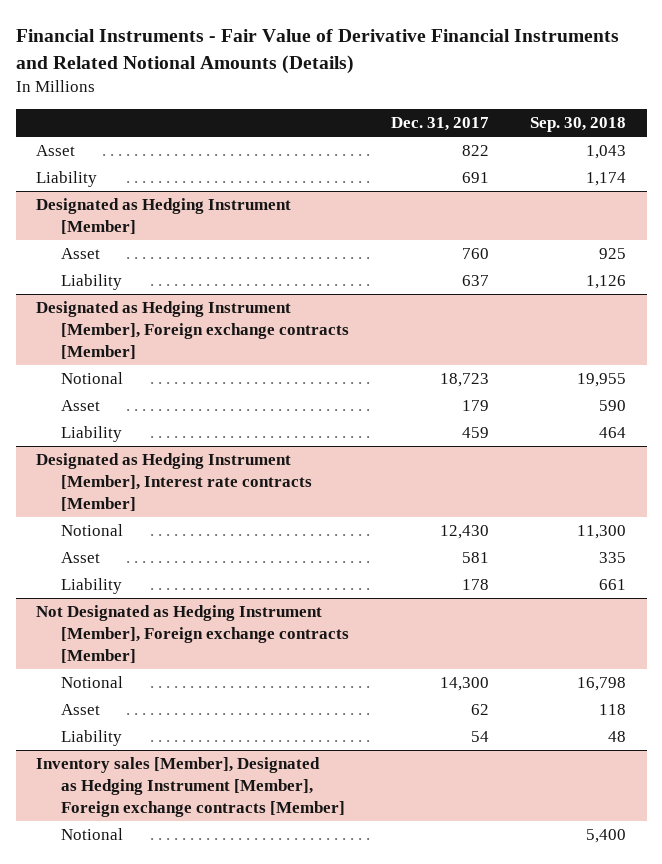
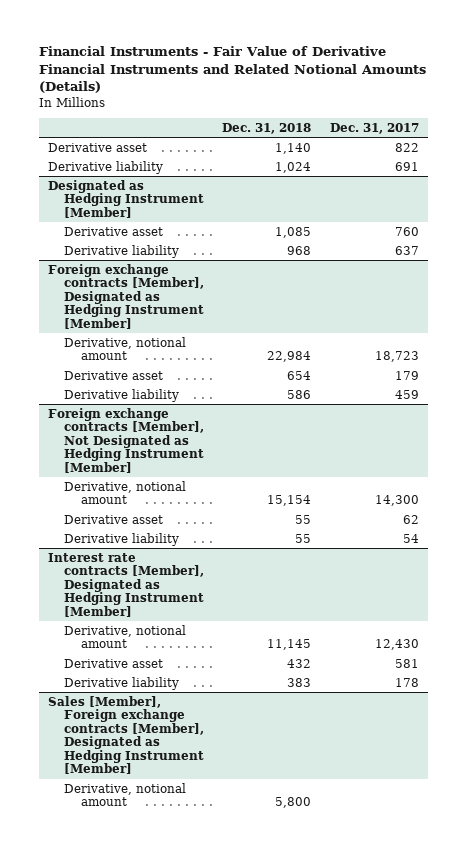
- | Dec. 31, 2017 | Sep. 30, 2018
+ | Dec. 31, 2018 | Dec. 31, 2017
- Asset | 822 | 1,043
- Liability | 691 | 1,174
+ Derivative asset | 1,140 | 822
+ Derivative liability | 1,024 | 691
@ Designated as Hedging Instrument [Member]
- Asset | 760 | 925
- Liability | 637 | 1,126
- Designated as Hedging Instrument [Member], Foreign exchange contracts [Member]
- Notional | 18,723 | 19,955
- Asset | 179 | 590
- Liability | 459 | 464
- Designated as Hedging Instrument [Member], Interest rate contracts [Member]
- Notional | 12,430 | 11,300
- Asset | 581 | 335
- Liability | 178 | 661
- Not Designated as Hedging Instrument [Member], Foreign exchange contracts [Member]
- Notional | 14,300 | 16,798
- Asset | 62 | 118
- Liability | 54 | 48
- Inventory sales [Member], Designated as Hedging Instrument [Member], Foreign exchange contracts [Member]
- Notional | | 5,400
@ Designated as Hedging Instrument [Member]
+ Derivative asset | 1,085 | 760
+ Derivative liability | 968 | 637
+ Foreign exchange contracts [Member], Designated as Hedging Instrument [Member]
+ Derivative, notional amount | 22,984 | 18,723
+ Derivative asset | 654 | 179
+ Derivative liability | 586 | 459
+ Foreign exchange contracts [Member], Not Designated as Hedging Instrument [Member]
+ Derivative, notional amount | 15,154 | 14,300
+ Derivative asset | 55 | 62
+ Derivative liability | 55 | 54
+ Interest rate contracts [Member], Designated as Hedging Instrument [Member]
+ Derivative, notional amount | 11,145 | 12,430
+ Derivative asset | 432 | 581
+ Derivative liability | 383 | 178
+ Sales [Member], Foreign exchange contracts [Member], Designated as Hedging Instrument [Member]
+ Derivative, notional amount | 5,800 |

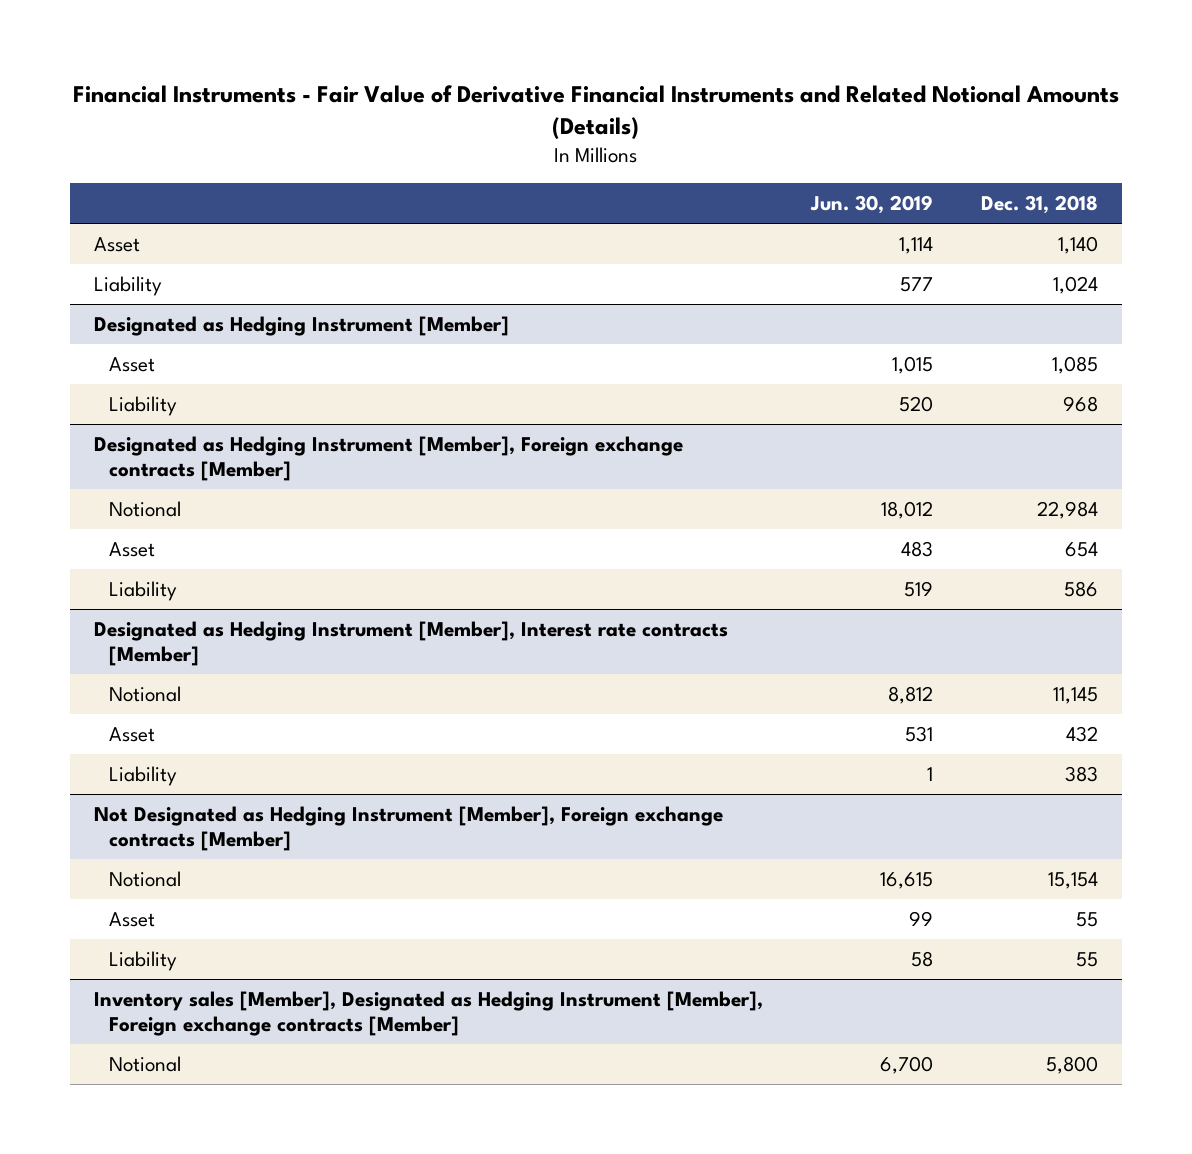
- | Dec. 31, 2018 | Dec. 31, 2017
+ | Jun. 30, 2019 | Dec. 31, 2018
- Derivative asset | 1,140 | 822
- Derivative liability | 1,024 | 691
+ Asset | 1,114 | 1,140
+ Liability | 577 | 1,024
@ Designated as Hedging Instrument [Member]
- Derivative asset | 1,085 | 760
- Derivative liability | 968 | 637
- Foreign exchange contracts [Member], Designated as Hedging Instrument [Member]
- Derivative, notional amount | 22,984 | 18,723
- Derivative asset | 654 | 179
- Derivative liability | 586 | 459
- Foreign exchange contracts [Member], Not Designated as Hedging Instrument [Member]
- Derivative, notional amount | 15,154 | 14,300
- Derivative asset | 55 | 62
- Derivative liability | 55 | 54
- Interest rate contracts [Member], Designated as Hedging Instrument [Member]
- Derivative, notional amount | 11,145 | 12,430
- Derivative asset | 432 | 581
- Derivative liability | 383 | 178
- Sales [Member], Foreign exchange contracts [Member], Designated as Hedging Instrument [Member]
- Derivative, notional amount | 5,800 |
@ Designated as Hedging Instrument [Member]
+ Asset | 1,015 | 1,085
+ Liability | 520 | 968
+ Designated as Hedging Instrument [Member], Foreign exchange contracts [Member]
+ Notional | 18,012 | 22,984
+ Asset | 483 | 654
+ Liability | 519 | 586
+ Designated as Hedging Instrument [Member], Interest rate contracts [Member]
+ Notional | 8,812 | 11,145
+ Asset | 531 | 432
+ Liability | 1 | 383
+ Not Designated as Hedging Instrument [Member], Foreign exchange contracts [Member]
+ Notional | 16,615 | 15,154
+ Asset | 99 | 55
+ Liability | 58 | 55
+ Inventory sales [Member], Designated as Hedging Instrument [Member], Foreign exchange contracts [Member]
+ Notional | 6,700 | 5,800

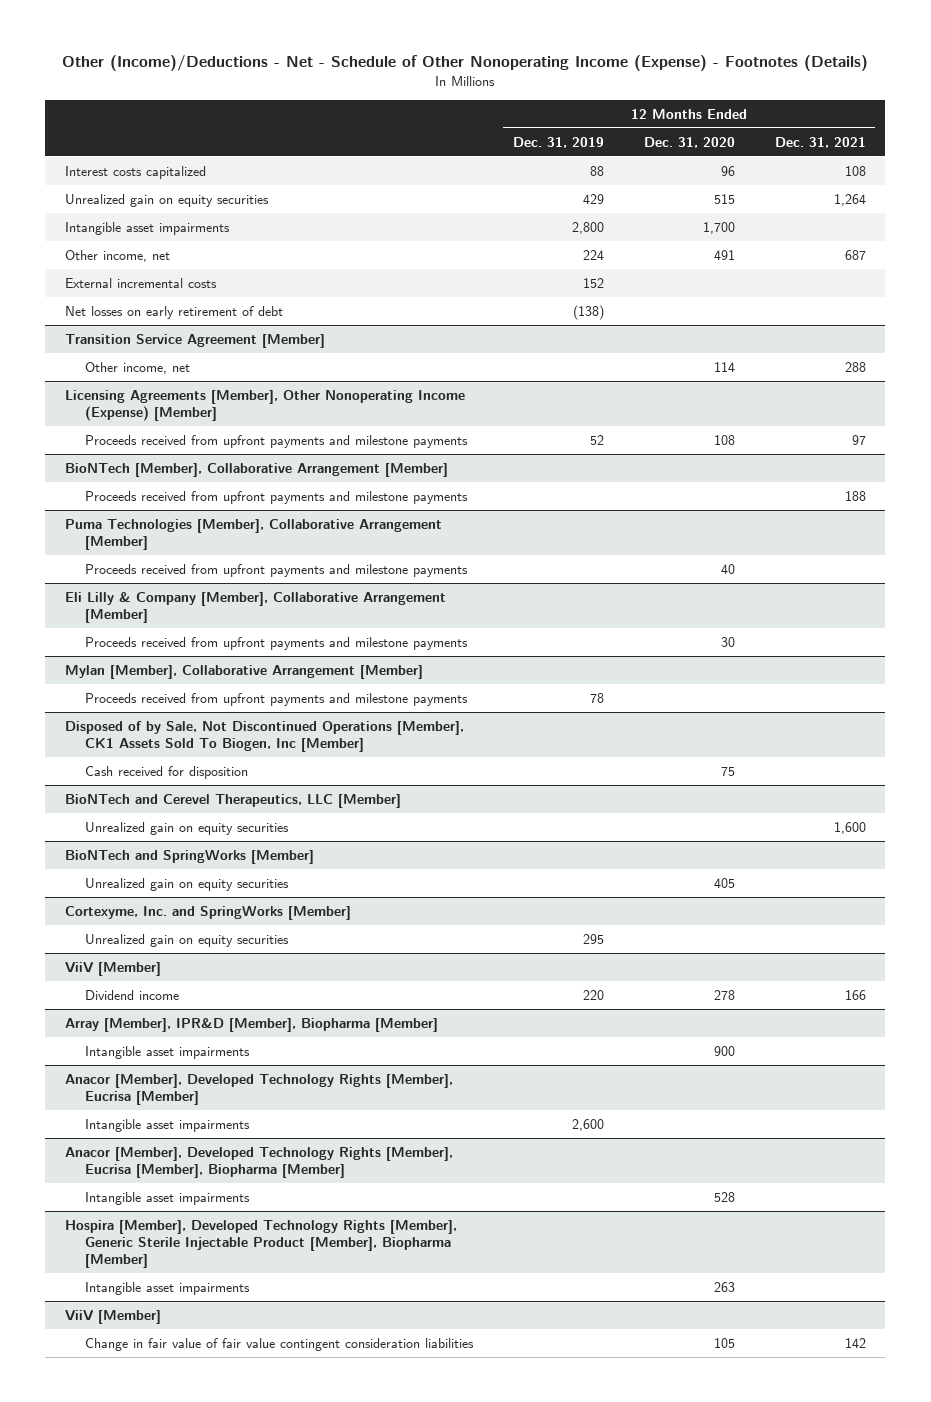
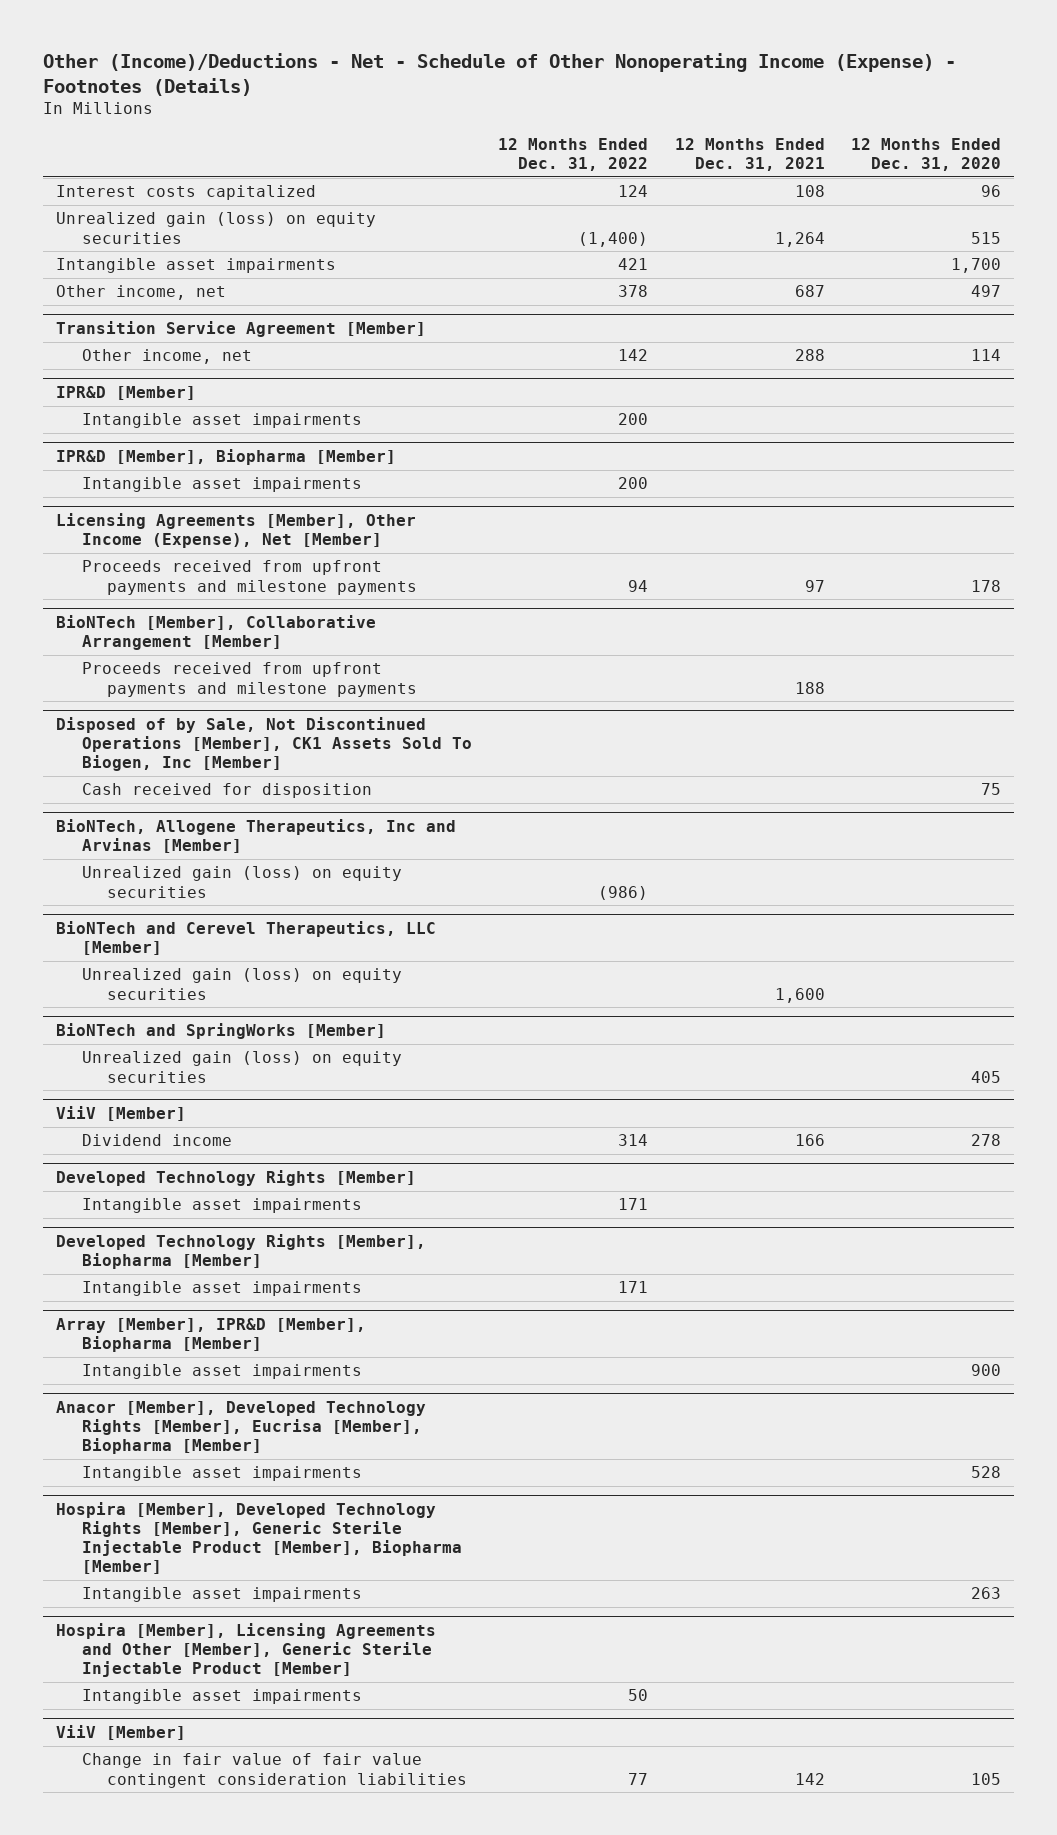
- | 12 Months Ended Dec. 31, 2019 | 12 Months Ended Dec. 31, 2020 | 12 Months Ended Dec. 31, 2021
+ | 12 Months Ended Dec. 31, 2022 | 12 Months Ended Dec. 31, 2021 | 12 Months Ended Dec. 31, 2020
- Unrealized gain on equity securities | 429 | 515 | 1,264
+ Unrealized gain (loss) on equity securities | (1,400) | 1,264 | 515
- Other income, net | 224 | 491 | 687
- External incremental costs | 152 | |
- Net losses on early retirement of debt | (138) | |
+ Other income, net | 378 | 687 | 497
- Licensing Agreements [Member], Other Nonoperating Income (Expense) [Member]
- Proceeds received from upfront payments and milestone payments | 52 | 108 | 97
+ IPR&D [Member]
+ Intangible asset impairments | 200 | |
+ IPR&D [Member], Biopharma [Member]
+ Intangible asset impairments | 200 | |
+ Licensing Agreements [Member], Other Income (Expense), Net [Member]
+ Proceeds received from upfront payments and milestone payments | 94 | 97 | 178
- Puma Technologies [Member], Collaborative Arrangement [Member]
- Proceeds received from upfront payments and milestone payments | | 40 |
- Eli Lilly & Company [Member], Collaborative Arrangement [Member]
- Proceeds received from upfront payments and milestone payments | | 30 |
- Mylan [Member], Collaborative Arrangement [Member]
- Proceeds received from upfront payments and milestone payments | 78 | |
+ BioNTech, Allogene Therapeutics, Inc and Arvinas [Member]
+ Unrealized gain (loss) on equity securities | (986) | |
@ BioNTech and Cerevel Therapeutics, LLC [Member]
- Unrealized gain on equity securities | | | 1,600
+ Unrealized gain (loss) on equity securities | | 1,600 |
@ BioNTech and SpringWorks [Member]
- Unrealized gain on equity securities | | 405 |
- Cortexyme, Inc. and SpringWorks [Member]
- Unrealized gain on equity securities | 295 | |
@ BioNTech and SpringWorks [Member]
+ Unrealized gain (loss) on equity securities | | | 405
+ Developed Technology Rights [Member]
+ Intangible asset impairments | 171 | |
+ Developed Technology Rights [Member], Biopharma [Member]
+ Intangible asset impairments | 171 | |
- Anacor [Member], Developed Technology Rights [Member], Eucrisa [Member]
- Intangible asset impairments | 2,600 | |
+ Hospira [Member], Licensing Agreements and Other [Member], Generic Sterile Injectable Product [Member]
+ Intangible asset impairments | 50 | |

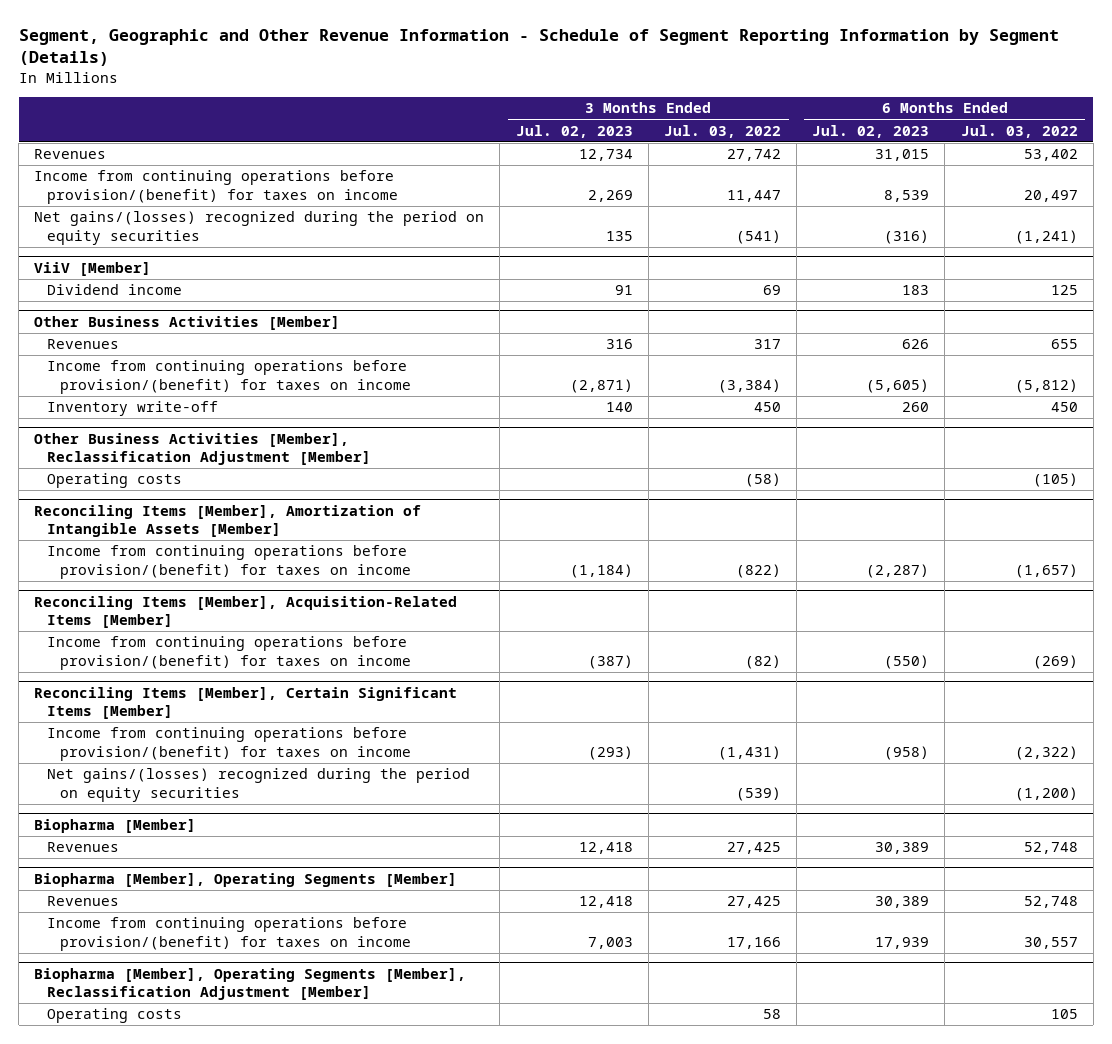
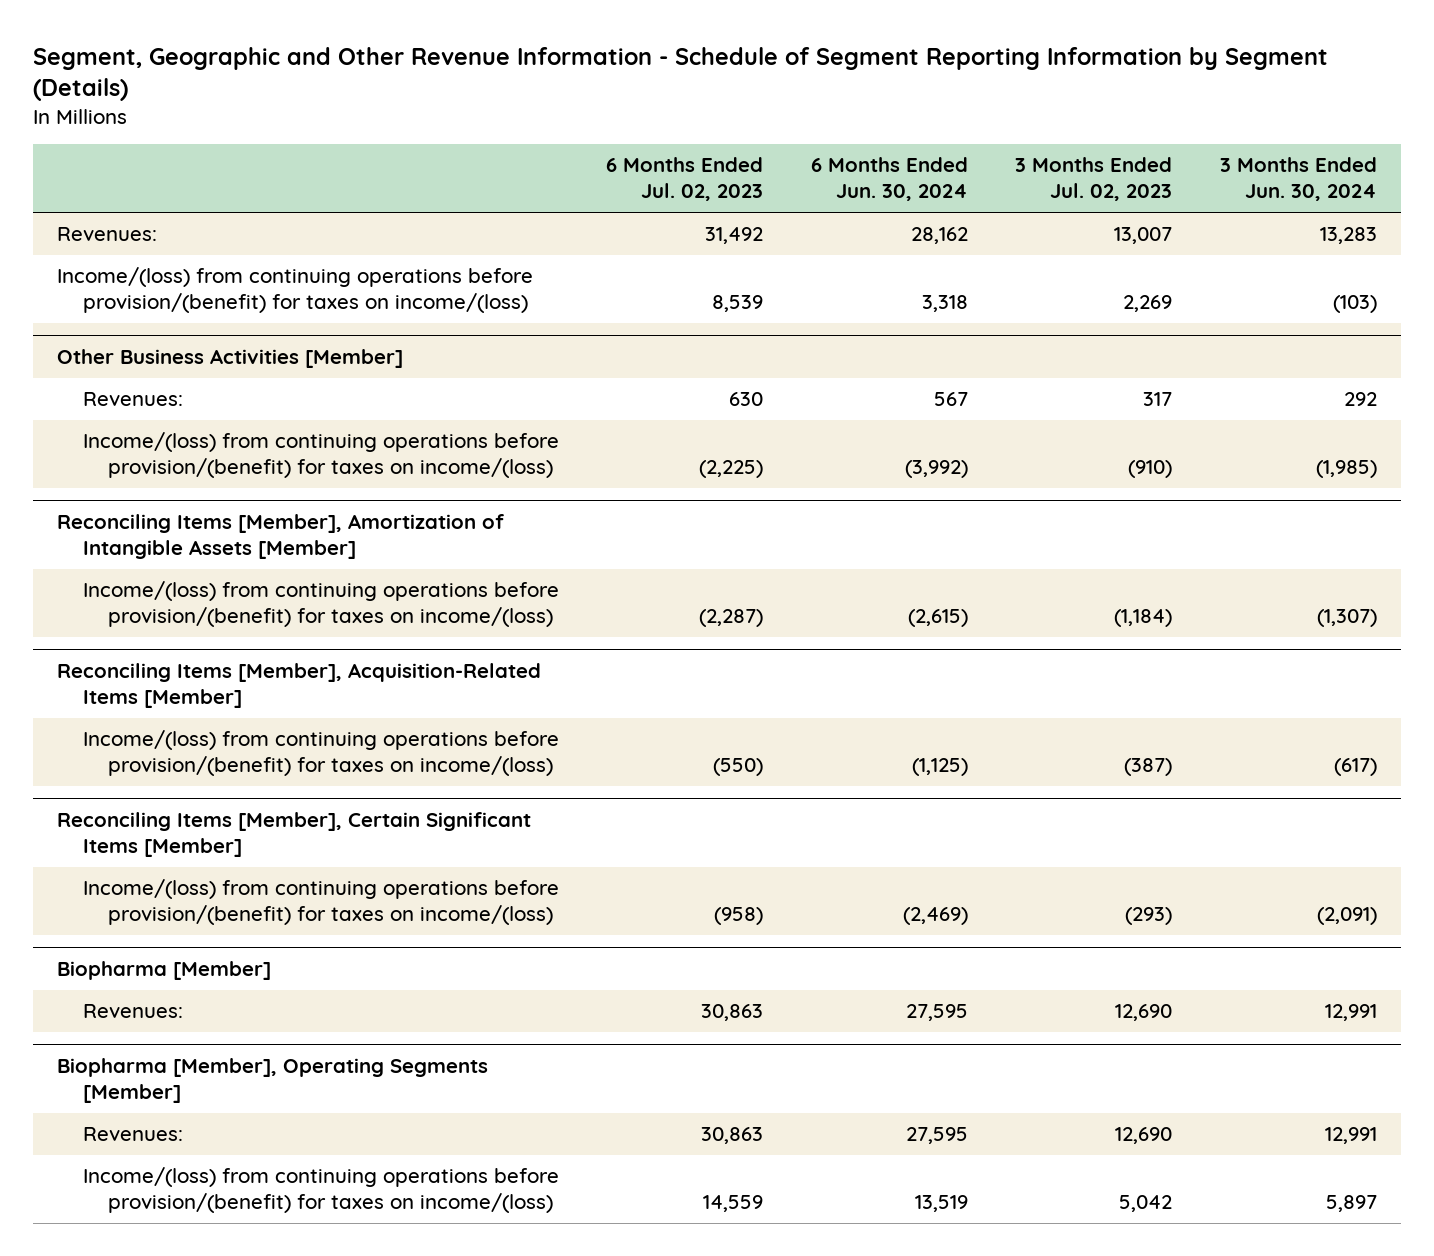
- | 3 Months Ended Jul. 02, 2023 | 3 Months Ended Jul. 03, 2022 | 6 Months Ended Jul. 02, 2023 | 6 Months Ended Jul. 03, 2022
+ | 6 Months Ended Jul. 02, 2023 | 6 Months Ended Jun. 30, 2024 | 3 Months Ended Jul. 02, 2023 | 3 Months Ended Jun. 30, 2024
- Revenues | 12,734 | 27,742 | 31,015 | 53,402
- Income from continuing operations before provision/(benefit) for taxes on income | 2,269 | 11,447 | 8,539 | 20,497
- Net gains/(losses) recognized during the period on equity securities | 135 | (541) | (316) | (1,241)
- ViiV [Member]
- Dividend income | 91 | 69 | 183 | 125
+ Revenues: | 31,492 | 28,162 | 13,007 | 13,283
+ Income/(loss) from continuing operations before provision/(benefit) for taxes on income/(loss) | 8,539 | 3,318 | 2,269 | (103)
@ Other Business Activities [Member]
- Revenues | 316 | 317 | 626 | 655
- Income from continuing operations before provision/(benefit) for taxes on income | (2,871) | (3,384) | (5,605) | (5,812)
- Inventory write-off | 140 | 450 | 260 | 450
- Other Business Activities [Member], Reclassification Adjustment [Member]
- Operating costs | | (58) | | (105)
@ Other Business Activities [Member]
+ Revenues: | 630 | 567 | 317 | 292
+ Income/(loss) from continuing operations before provision/(benefit) for taxes on income/(loss) | (2,225) | (3,992) | (910) | (1,985)
@ Reconciling Items [Member], Amortization of Intangible Assets [Member]
- Income from continuing operations before provision/(benefit) for taxes on income | (1,184) | (822) | (2,287) | (1,657)
+ Income/(loss) from continuing operations before provision/(benefit) for taxes on income/(loss) | (2,287) | (2,615) | (1,184) | (1,307)
@ Reconciling Items [Member], Acquisition-Related Items [Member]
- Income from continuing operations before provision/(benefit) for taxes on income | (387) | (82) | (550) | (269)
+ Income/(loss) from continuing operations before provision/(benefit) for taxes on income/(loss) | (550) | (1,125) | (387) | (617)
@ Reconciling Items [Member], Certain Significant Items [Member]
- Income from continuing operations before provision/(benefit) for taxes on income | (293) | (1,431) | (958) | (2,322)
- Net gains/(losses) recognized during the period on equity securities | | (539) | | (1,200)
+ Income/(loss) from continuing operations before provision/(benefit) for taxes on income/(loss) | (958) | (2,469) | (293) | (2,091)
@ Biopharma [Member]
- Revenues | 12,418 | 27,425 | 30,389 | 52,748
+ Revenues: | 30,863 | 27,595 | 12,690 | 12,991
@ Biopharma [Member], Operating Segments [Member]
- Revenues | 12,418 | 27,425 | 30,389 | 52,748
- Income from continuing operations before provision/(benefit) for taxes on income | 7,003 | 17,166 | 17,939 | 30,557
- Biopharma [Member], Operating Segments [Member], Reclassification Adjustment [Member]
- Operating costs | | 58 | | 105
@ Biopharma [Member], Operating Segments [Member]
+ Revenues: | 30,863 | 27,595 | 12,690 | 12,991
+ Income/(loss) from continuing operations before provision/(benefit) for taxes on income/(loss) | 14,559 | 13,519 | 5,042 | 5,897

